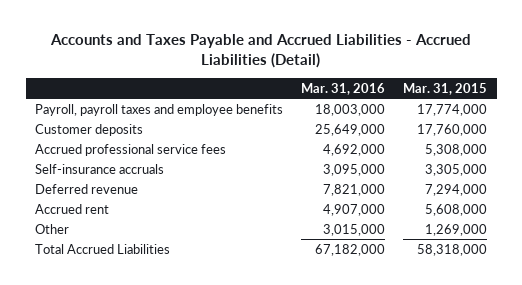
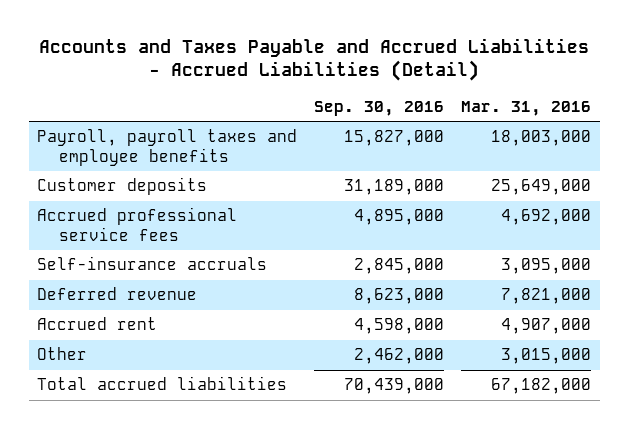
- | Mar. 31, 2016 | Mar. 31, 2015
+ | Sep. 30, 2016 | Mar. 31, 2016
- Total Accrued Liabilities | 67,182,000 | 58,318,000
+ Total accrued liabilities | 70,439,000 | 67,182,000

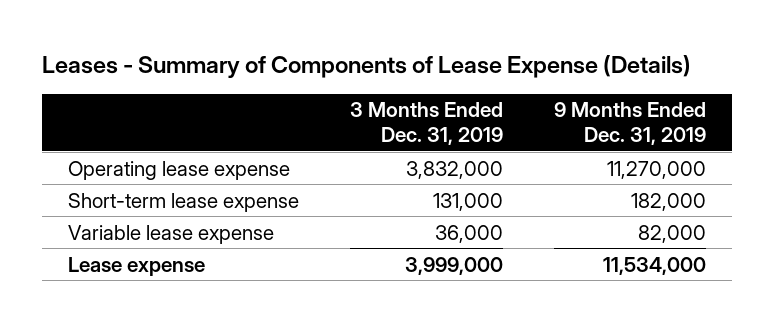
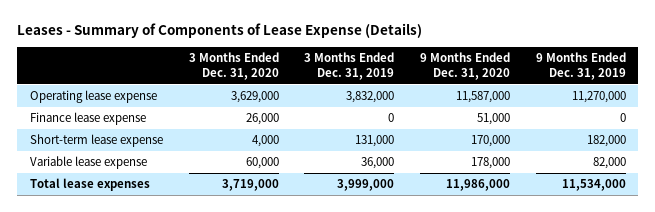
- | 3 Months Ended Dec. 31, 2019 | 9 Months Ended Dec. 31, 2019
+ | 3 Months Ended Dec. 31, 2020 | 3 Months Ended Dec. 31, 2019 | 9 Months Ended Dec. 31, 2020 | 9 Months Ended Dec. 31, 2019
+ Finance lease expense | 26,000 | 0 | 51,000 | 0
- Lease expense | 3,999,000 | 11,534,000
+ Total lease expenses | 3,719,000 | 3,999,000 | 11,986,000 | 11,534,000

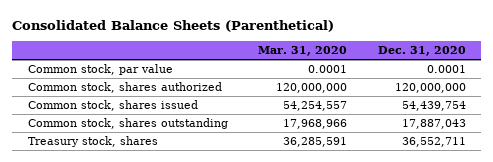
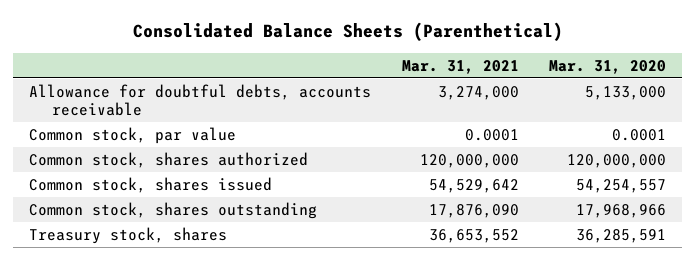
- | Mar. 31, 2020 | Dec. 31, 2020
+ | Mar. 31, 2021 | Mar. 31, 2020
+ Allowance for doubtful debts, accounts receivable | 3,274,000 | 5,133,000

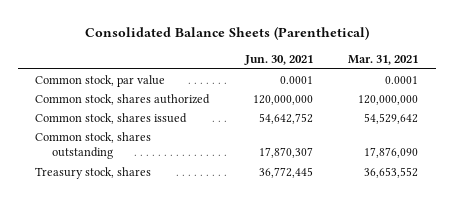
- | Mar. 31, 2021 | Mar. 31, 2020
+ | Jun. 30, 2021 | Mar. 31, 2021
- Allowance for doubtful debts, accounts receivable | 3,274,000 | 5,133,000

